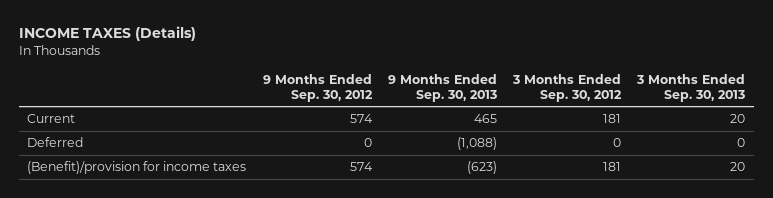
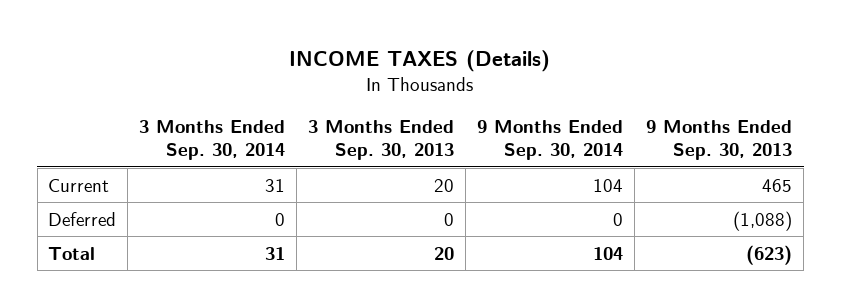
- | 9 Months Ended Sep. 30, 2012 | 9 Months Ended Sep. 30, 2013 | 3 Months Ended Sep. 30, 2012 | 3 Months Ended Sep. 30, 2013
+ | 3 Months Ended Sep. 30, 2014 | 3 Months Ended Sep. 30, 2013 | 9 Months Ended Sep. 30, 2014 | 9 Months Ended Sep. 30, 2013
- (Benefit)/provision for income taxes | 574 | (623) | 181 | 20
+ Total | 31 | 20 | 104 | (623)

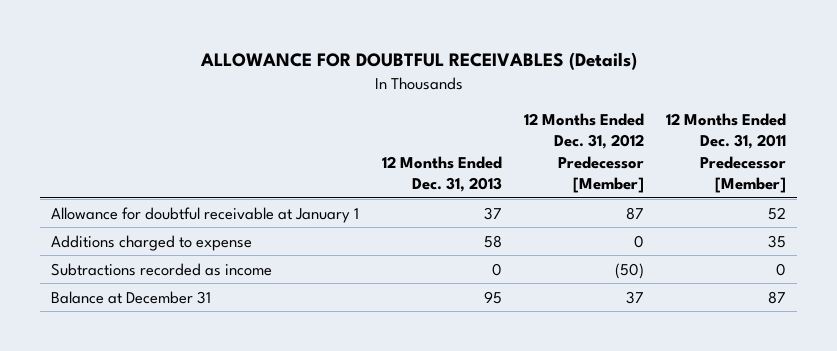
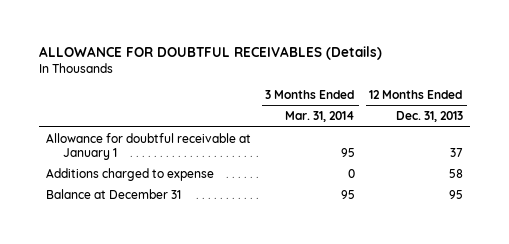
- | 12 Months Ended Dec. 31, 2013 | 12 Months Ended Dec. 31, 2012 Predecessor [Member] | 12 Months Ended Dec. 31, 2011 Predecessor [Member]
+ | 3 Months Ended Mar. 31, 2014 | 12 Months Ended Dec. 31, 2013
- Subtractions recorded as income | 0 | (50) | 0

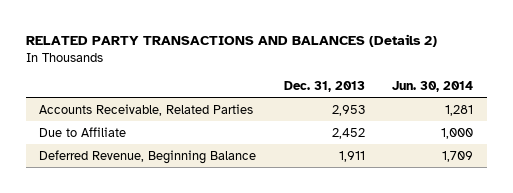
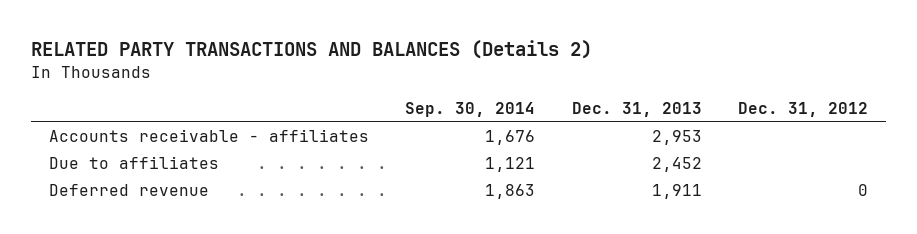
- | Dec. 31, 2013 | Jun. 30, 2014
+ | Sep. 30, 2014 | Dec. 31, 2013 | Dec. 31, 2012
- Accounts Receivable, Related Parties | 2,953 | 1,281
- Due to Affiliate | 2,452 | 1,000
- Deferred Revenue, Beginning Balance | 1,911 | 1,709
+ Accounts receivable - affiliates | 1,676 | 2,953 |
+ Due to affiliates | 1,121 | 2,452 |
+ Deferred revenue | 1,863 | 1,911 | 0

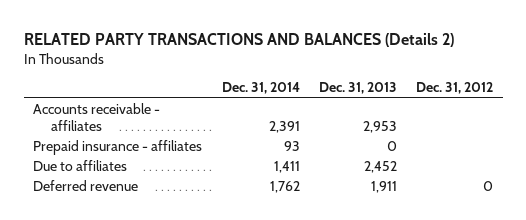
- | Sep. 30, 2014 | Dec. 31, 2013 | Dec. 31, 2012
+ | Dec. 31, 2014 | Dec. 31, 2013 | Dec. 31, 2012
+ Prepaid insurance - affiliates | 93 | 0 |

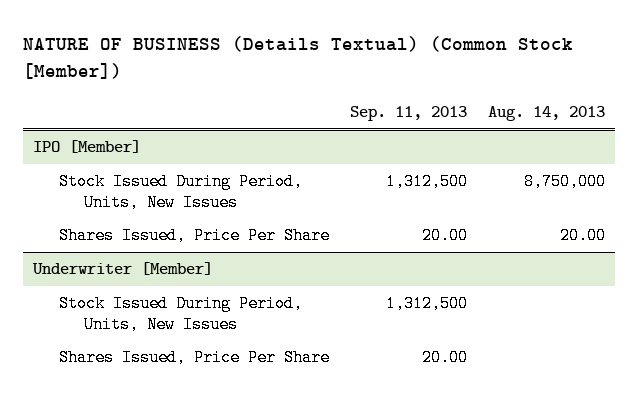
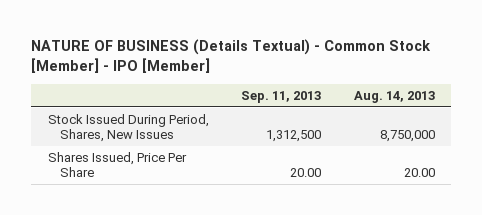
- NATURE OF BUSINESS (Details Textual) (Common Stock [Member])
+ NATURE OF BUSINESS (Details Textual) - Common Stock [Member] - IPO [Member]
- IPO [Member]
- Stock Issued During Period, Units, New Issues | 1,312,500 | 8,750,000
+ Stock Issued During Period, Shares, New Issues | 1,312,500 | 8,750,000
- Underwriter [Member]
- Stock Issued During Period, Units, New Issues | 1,312,500 |
- Shares Issued, Price Per Share | 20.00 |

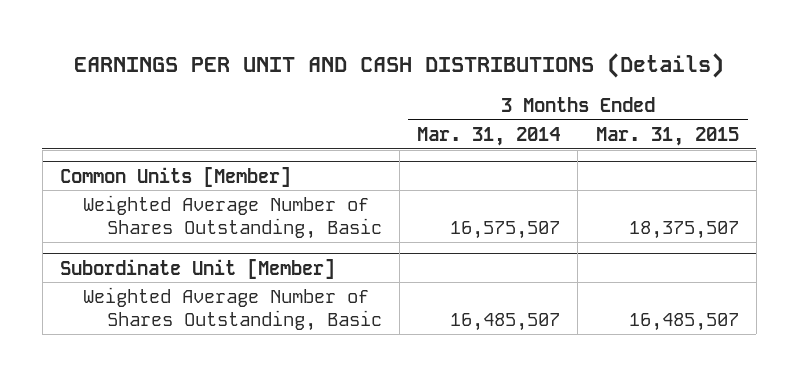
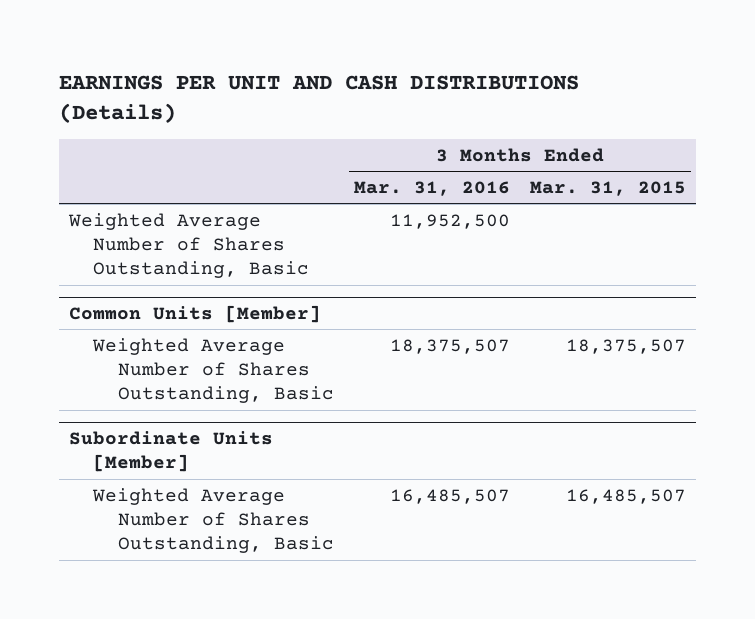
- | 3 Months Ended Mar. 31, 2014 | 3 Months Ended Mar. 31, 2015
+ | 3 Months Ended Mar. 31, 2016 | 3 Months Ended Mar. 31, 2015
+ Weighted Average Number of Shares Outstanding, Basic | 11,952,500 |
- Subordinate Unit [Member]
+ Subordinate Units [Member]

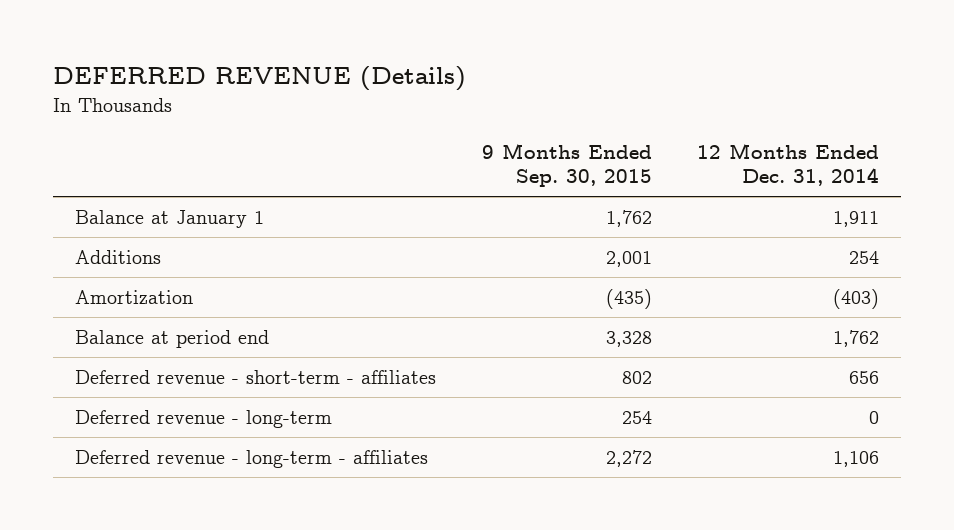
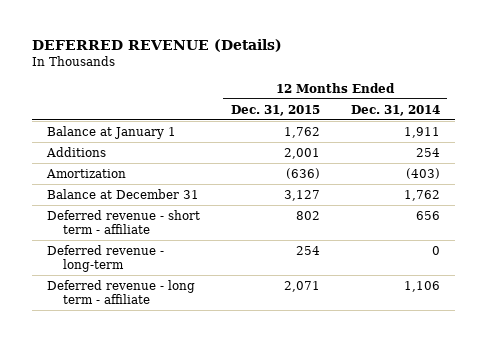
- | 9 Months Ended Sep. 30, 2015 | 12 Months Ended Dec. 31, 2014
+ | 12 Months Ended Dec. 31, 2015 | 12 Months Ended Dec. 31, 2014
- Balance at period end | 3,328 | 1,762
- Deferred revenue - short-term - affiliates | 802 | 656
+ Balance at December 31 | 3,127 | 1,762
+ Deferred revenue - short term - affiliate | 802 | 656
- Deferred revenue - long-term - affiliates | 2,272 | 1,106
+ Deferred revenue - long term - affiliate | 2,071 | 1,106

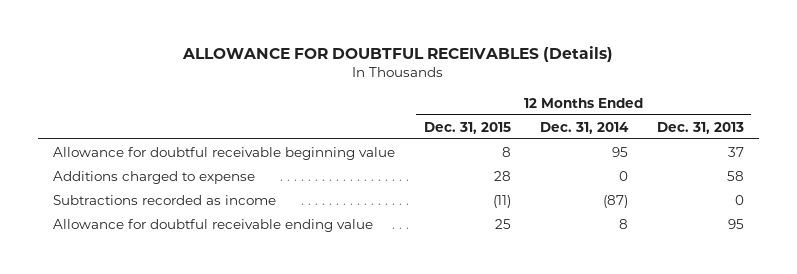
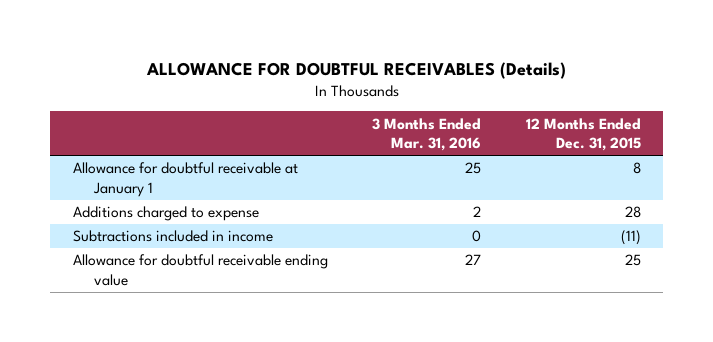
- | 12 Months Ended Dec. 31, 2015 | 12 Months Ended Dec. 31, 2014 | 12 Months Ended Dec. 31, 2013
+ | 3 Months Ended Mar. 31, 2016 | 12 Months Ended Dec. 31, 2015
- Allowance for doubtful receivable beginning value | 8 | 95 | 37
+ Allowance for doubtful receivable at January 1 | 25 | 8
- Subtractions recorded as income | (11) | (87) | 0
+ Subtractions included in income | 0 | (11)

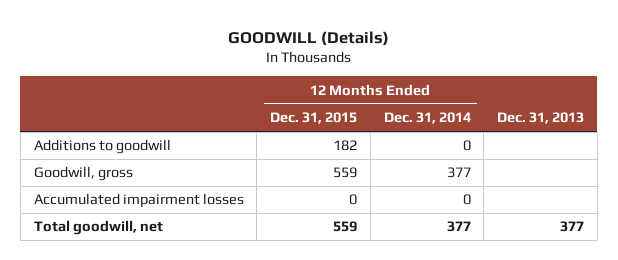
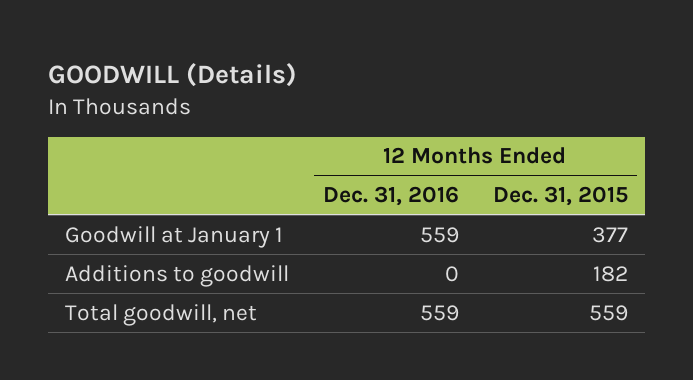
- | 12 Months Ended Dec. 31, 2015 | 12 Months Ended Dec. 31, 2014 | Dec. 31, 2013
+ | 12 Months Ended Dec. 31, 2016 | 12 Months Ended Dec. 31, 2015
+ Goodwill at January 1 | 559 | 377
- Goodwill, gross | 559 | 377 |
- Accumulated impairment losses | 0 | 0 |

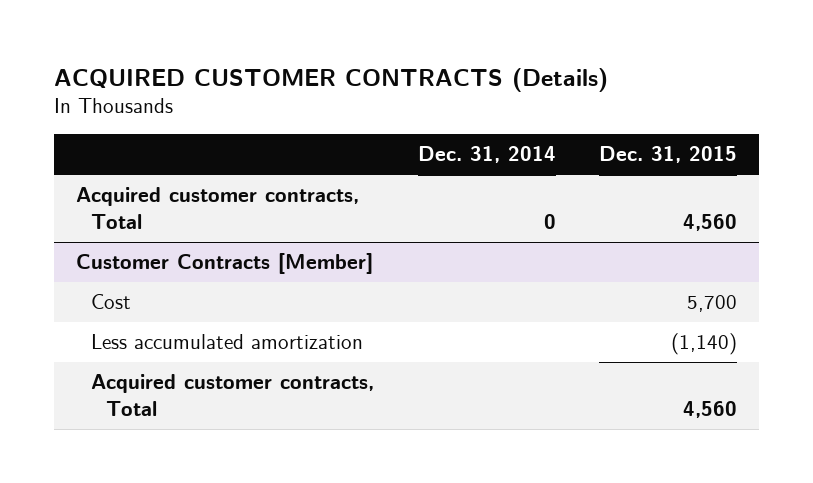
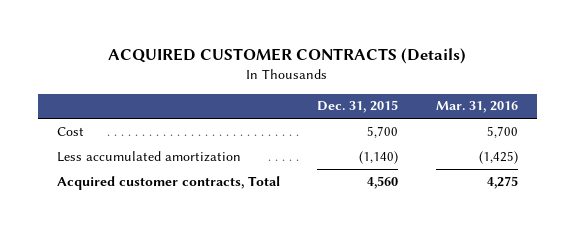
- | Dec. 31, 2014 | Dec. 31, 2015
+ | Dec. 31, 2015 | Mar. 31, 2016
- Acquired customer contracts, Total | 0 | 4,560
- Customer Contracts [Member]

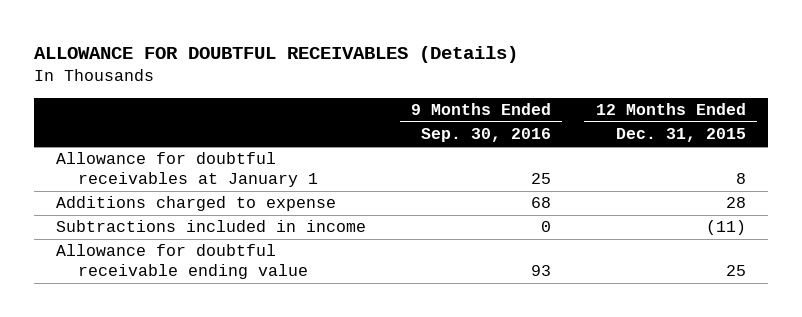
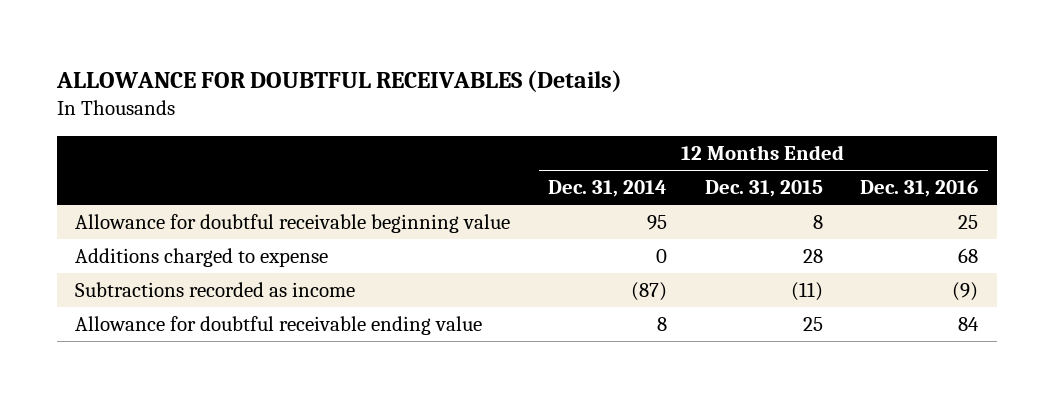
- | 9 Months Ended Sep. 30, 2016 | 12 Months Ended Dec. 31, 2015
+ | 12 Months Ended Dec. 31, 2014 | 12 Months Ended Dec. 31, 2015 | 12 Months Ended Dec. 31, 2016
- Allowance for doubtful receivables at January 1 | 25 | 8
+ Allowance for doubtful receivable beginning value | 95 | 8 | 25
- Subtractions included in income | 0 | (11)
+ Subtractions recorded as income | (87) | (11) | (9)

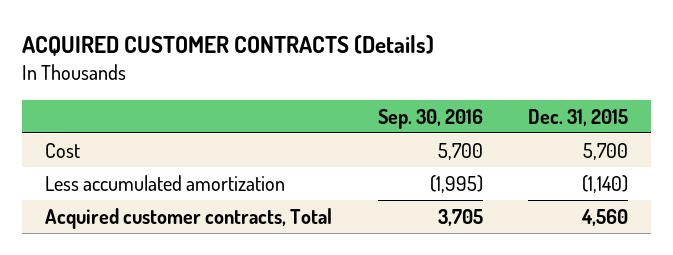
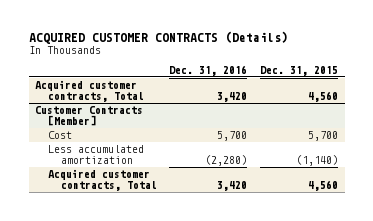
- | Sep. 30, 2016 | Dec. 31, 2015
+ | Dec. 31, 2016 | Dec. 31, 2015
+ Acquired customer contracts, Total | 3,420 | 4,560
+ Customer Contracts [Member]

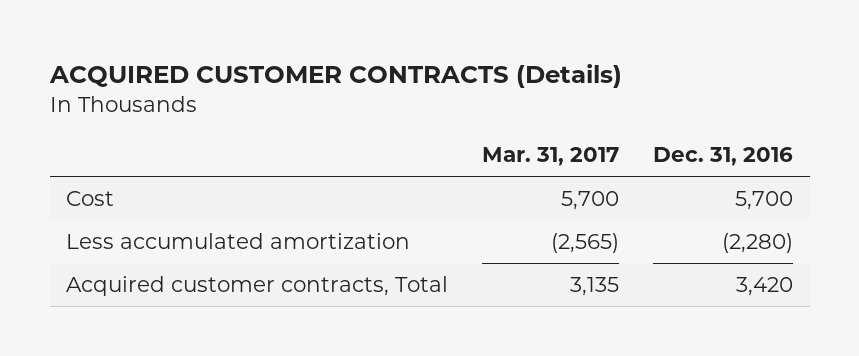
- | Dec. 31, 2016 | Dec. 31, 2015
+ | Mar. 31, 2017 | Dec. 31, 2016
- Acquired customer contracts, Total | 3,420 | 4,560
- Customer Contracts [Member]

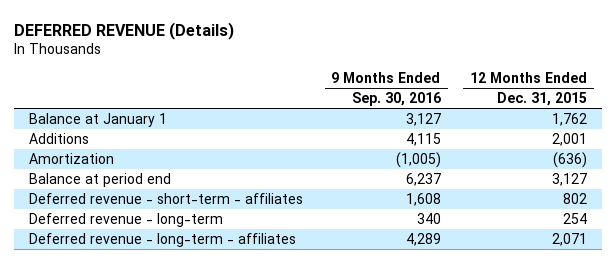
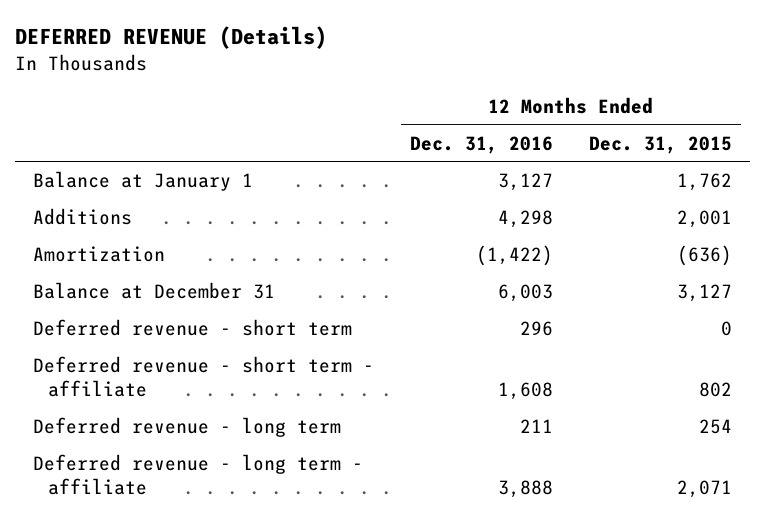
- | 9 Months Ended Sep. 30, 2016 | 12 Months Ended Dec. 31, 2015
+ | 12 Months Ended Dec. 31, 2016 | 12 Months Ended Dec. 31, 2015
- Balance at period end | 6,237 | 3,127
- Deferred revenue - short-term - affiliates | 1,608 | 802
- Deferred revenue - long-term | 340 | 254
- Deferred revenue - long-term - affiliates | 4,289 | 2,071
+ Balance at December 31 | 6,003 | 3,127
+ Deferred revenue - short term | 296 | 0
+ Deferred revenue - short term - affiliate | 1,608 | 802
+ Deferred revenue - long term | 211 | 254
+ Deferred revenue - long term - affiliate | 3,888 | 2,071

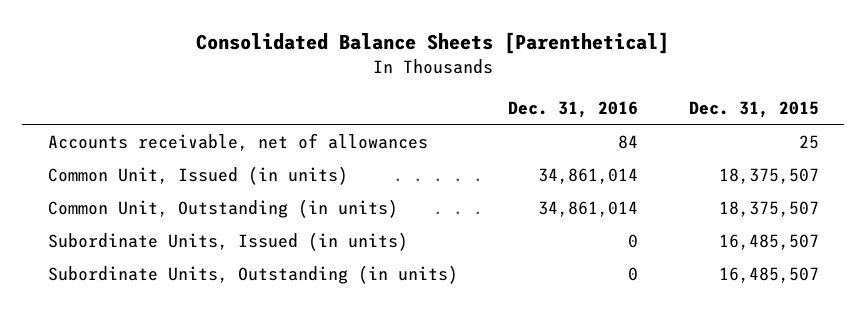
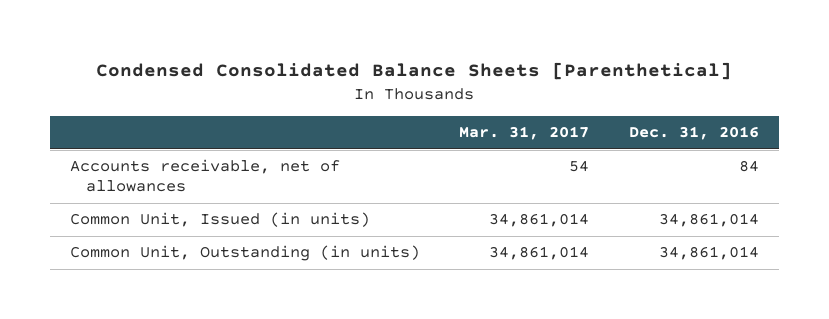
- Consolidated Balance Sheets [Parenthetical]
+ Condensed Consolidated Balance Sheets [Parenthetical]
- | Dec. 31, 2016 | Dec. 31, 2015
+ | Mar. 31, 2017 | Dec. 31, 2016
- Subordinate Units, Issued (in units) | 0 | 16,485,507
- Subordinate Units, Outstanding (in units) | 0 | 16,485,507

